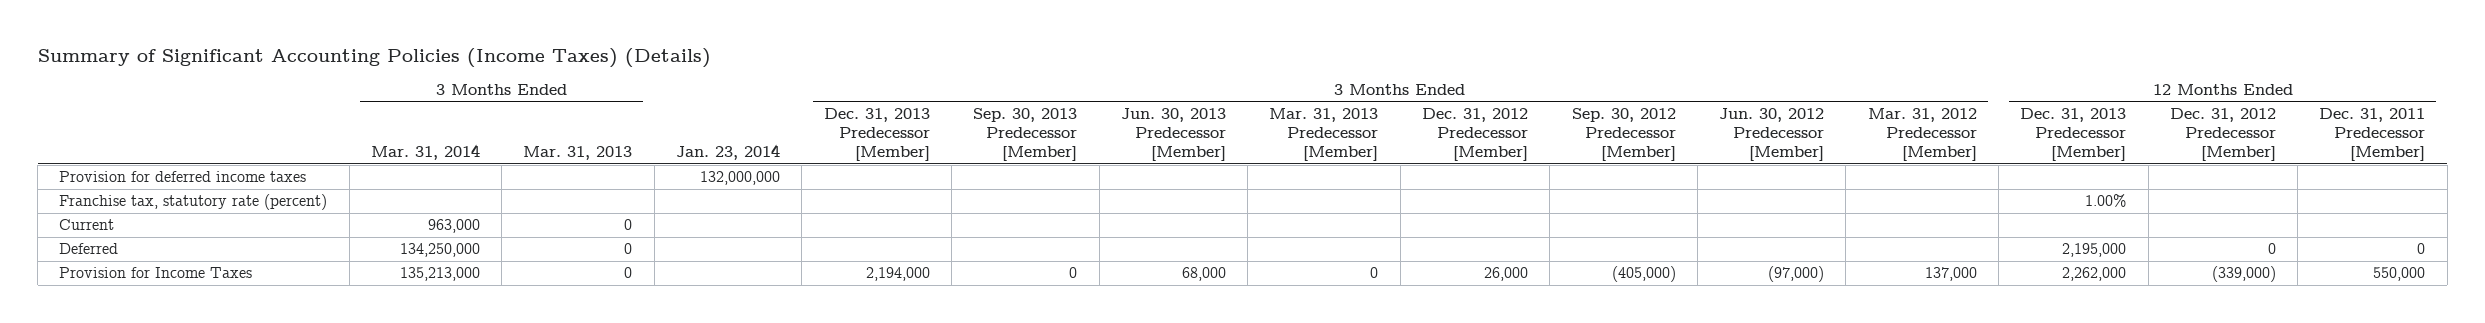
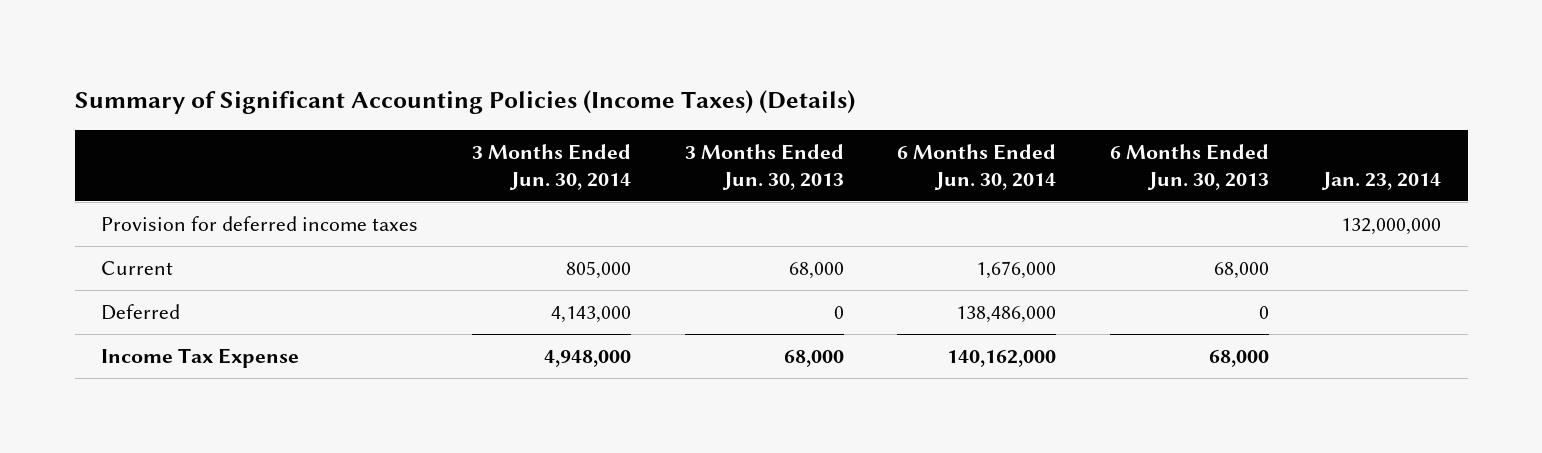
- | 3 Months Ended Mar. 31, 2014 | 3 Months Ended Mar. 31, 2013 | Jan. 23, 2014 | 3 Months Ended Dec. 31, 2013 Predecessor [Member] | 3 Months Ended Sep. 30, 2013 Predecessor [Member] | 3 Months Ended Jun. 30, 2013 Predecessor [Member] | 3 Months Ended Mar. 31, 2013 Predecessor [Member] | 3 Months Ended Dec. 31, 2012 Predecessor [Member] | 3 Months Ended Sep. 30, 2012 Predecessor [Member] | 3 Months Ended Jun. 30, 2012 Predecessor [Member] | 3 Months Ended Mar. 31, 2012 Predecessor [Member] | 12 Months Ended Dec. 31, 2013 Predecessor [Member] | 12 Months Ended Dec. 31, 2012 Predecessor [Member] | 12 Months Ended Dec. 31, 2011 Predecessor [Member]
+ | 3 Months Ended Jun. 30, 2014 | 3 Months Ended Jun. 30, 2013 | 6 Months Ended Jun. 30, 2014 | 6 Months Ended Jun. 30, 2013 | Jan. 23, 2014
- Franchise tax, statutory rate (percent) | | | | | | | | | | | | 1.00% | |
- Provision for Income Taxes | 135,213,000 | 0 | | 2,194,000 | 0 | 68,000 | 0 | 26,000 | (405,000) | (97,000) | 137,000 | 2,262,000 | (339,000) | 550,000
+ Income Tax Expense | 4,948,000 | 68,000 | 140,162,000 | 68,000 |

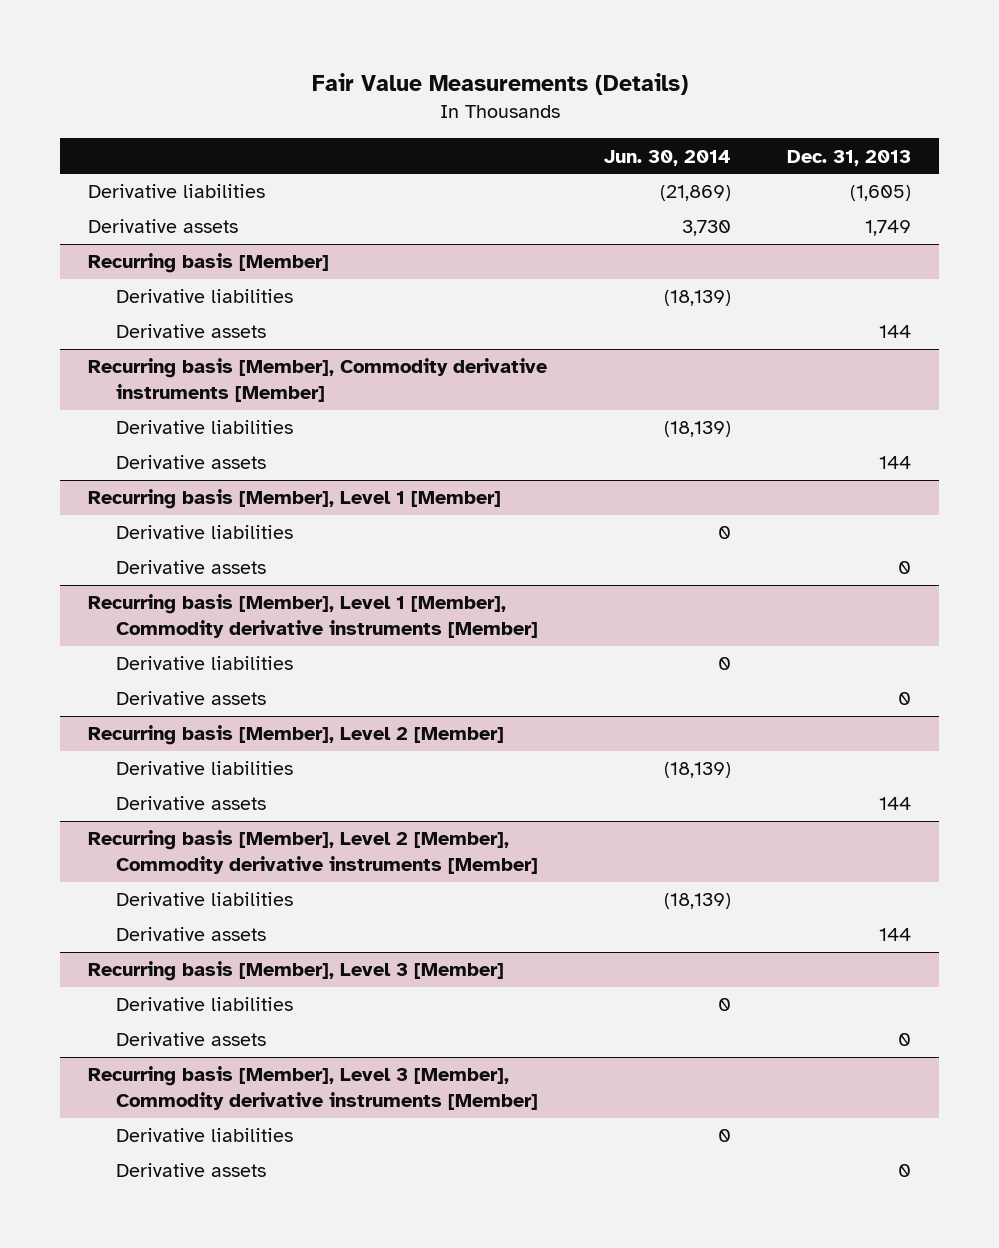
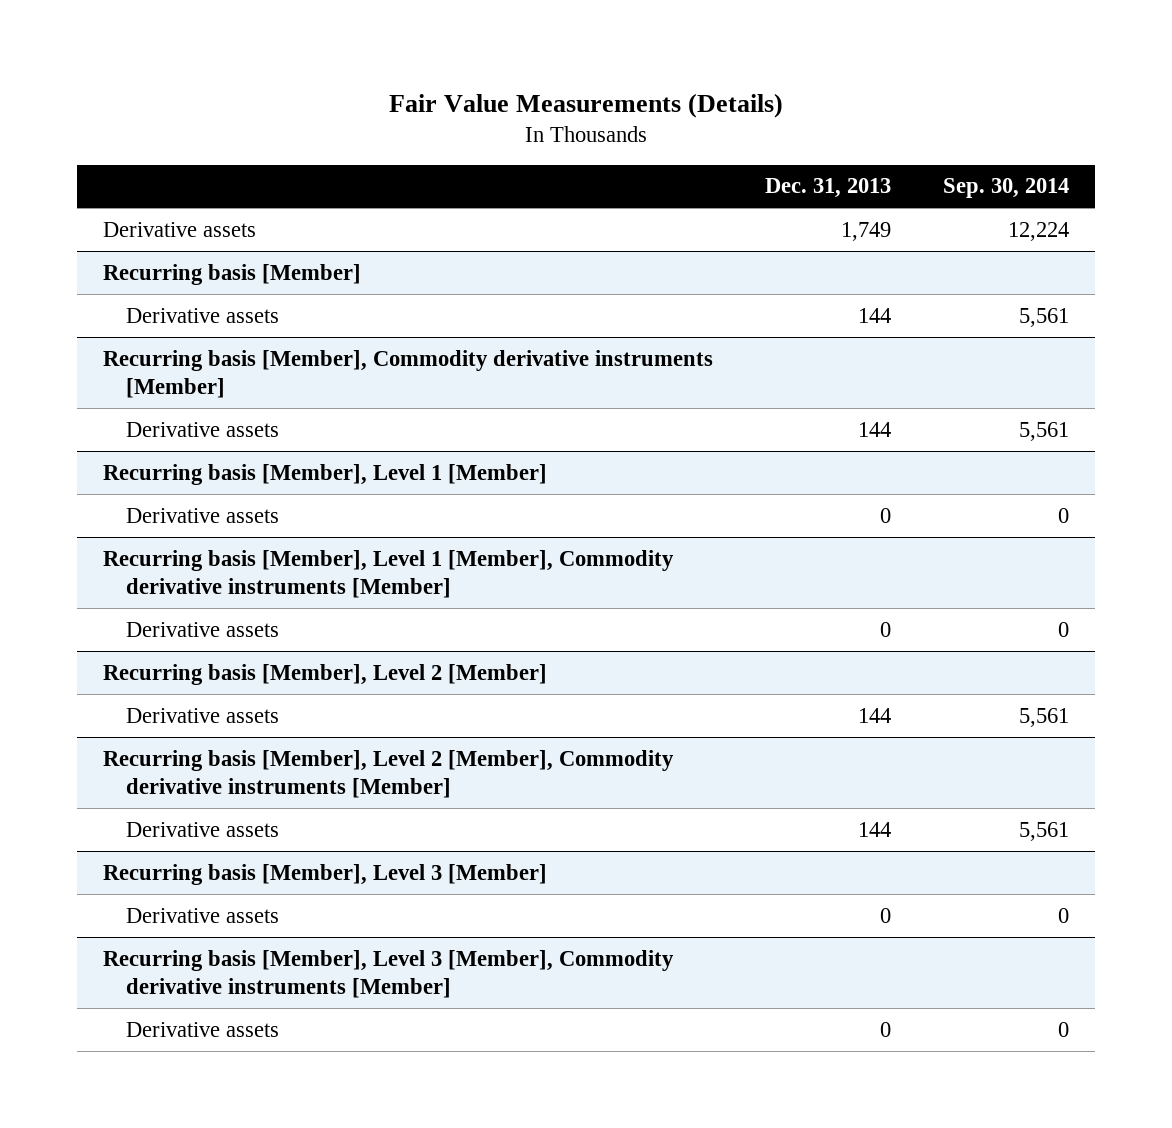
- | Jun. 30, 2014 | Dec. 31, 2013
+ | Dec. 31, 2013 | Sep. 30, 2014
- Derivative liabilities | (21,869) | (1,605)
@ Recurring basis [Member]
- Derivative liabilities | (18,139) |
@ Recurring basis [Member], Commodity derivative instruments [Member]
- Derivative liabilities | (18,139) |
@ Recurring basis [Member], Level 1 [Member]
- Derivative liabilities | 0 |
@ Recurring basis [Member], Level 1 [Member], Commodity derivative instruments [Member]
- Derivative liabilities | 0 |
@ Recurring basis [Member], Level 2 [Member]
- Derivative liabilities | (18,139) |
@ Recurring basis [Member], Level 2 [Member], Commodity derivative instruments [Member]
- Derivative liabilities | (18,139) |
@ Recurring basis [Member], Level 3 [Member]
- Derivative liabilities | 0 |
@ Recurring basis [Member], Level 3 [Member], Commodity derivative instruments [Member]
- Derivative liabilities | 0 |

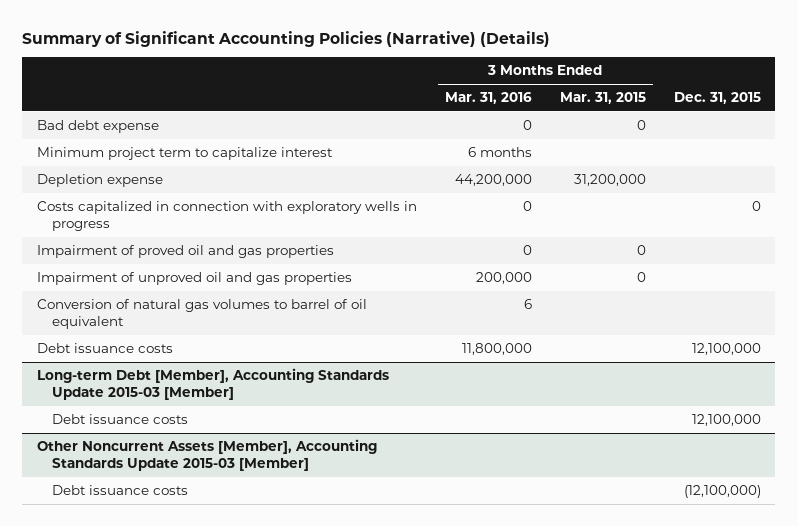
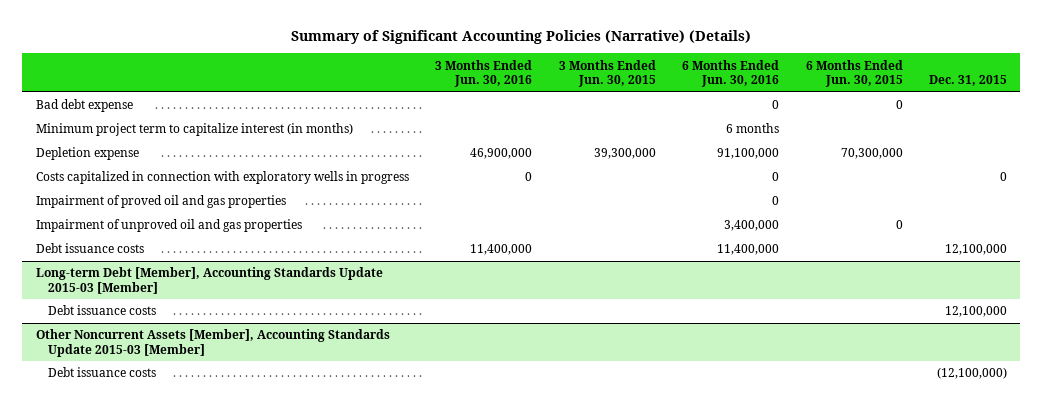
- | 3 Months Ended Mar. 31, 2016 | 3 Months Ended Mar. 31, 2015 | Dec. 31, 2015
+ | 3 Months Ended Jun. 30, 2016 | 3 Months Ended Jun. 30, 2015 | 6 Months Ended Jun. 30, 2016 | 6 Months Ended Jun. 30, 2015 | Dec. 31, 2015
- Minimum project term to capitalize interest | 6 months | |
+ Minimum project term to capitalize interest (in months) | | | 6 months | |
- Conversion of natural gas volumes to barrel of oil equivalent | 6 | |

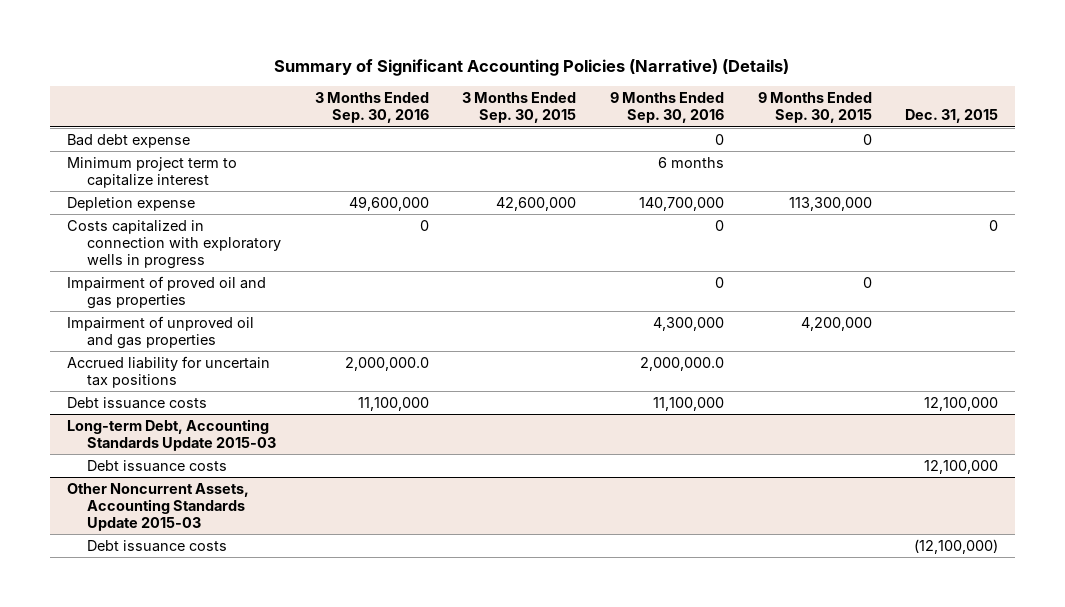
- | 3 Months Ended Jun. 30, 2016 | 3 Months Ended Jun. 30, 2015 | 6 Months Ended Jun. 30, 2016 | 6 Months Ended Jun. 30, 2015 | Dec. 31, 2015
+ | 3 Months Ended Sep. 30, 2016 | 3 Months Ended Sep. 30, 2015 | 9 Months Ended Sep. 30, 2016 | 9 Months Ended Sep. 30, 2015 | Dec. 31, 2015
- Minimum project term to capitalize interest (in months) | | | 6 months | |
+ Minimum project term to capitalize interest | | | 6 months | |
+ Accrued liability for uncertain tax positions | 2,000,000.0 | | 2,000,000.0 | |
- Long-term Debt [Member], Accounting Standards Update 2015-03 [Member]
+ Long-term Debt, Accounting Standards Update 2015-03
- Other Noncurrent Assets [Member], Accounting Standards Update 2015-03 [Member]
+ Other Noncurrent Assets, Accounting Standards Update 2015-03

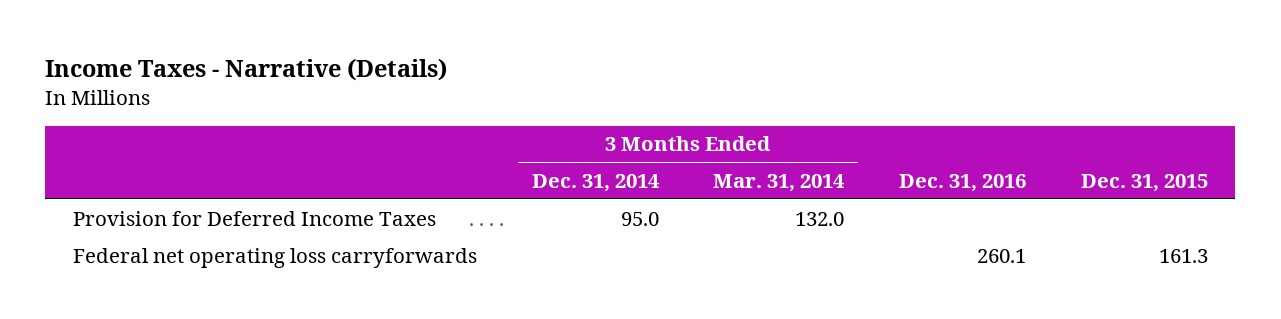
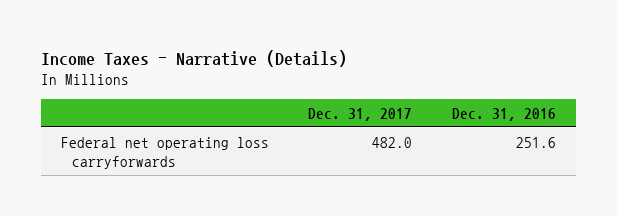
- | 3 Months Ended Dec. 31, 2014 | 3 Months Ended Mar. 31, 2014 | Dec. 31, 2016 | Dec. 31, 2015
+ | Dec. 31, 2017 | Dec. 31, 2016
- Provision for Deferred Income Taxes | 95.0 | 132.0 | |
- Federal net operating loss carryforwards | | | 260.1 | 161.3
+ Federal net operating loss carryforwards | 482.0 | 251.6

